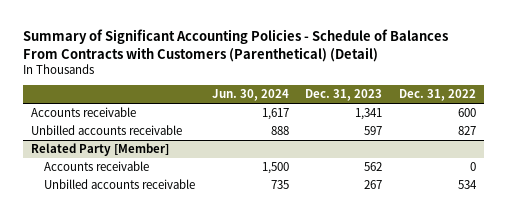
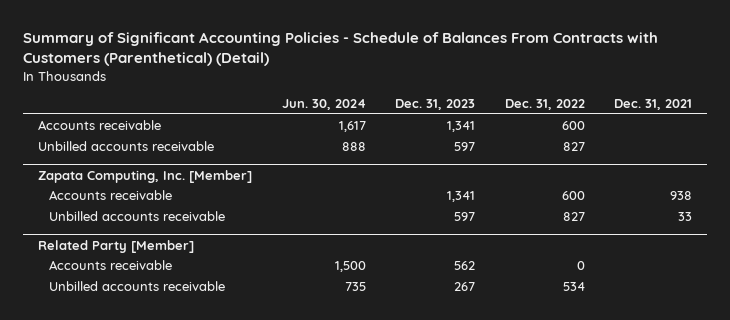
- | Jun. 30, 2024 | Dec. 31, 2023 | Dec. 31, 2022
+ | Jun. 30, 2024 | Dec. 31, 2023 | Dec. 31, 2022 | Dec. 31, 2021
+ Zapata Computing, Inc. [Member]
+ Accounts receivable | | 1,341 | 600 | 938
+ Unbilled accounts receivable | | 597 | 827 | 33

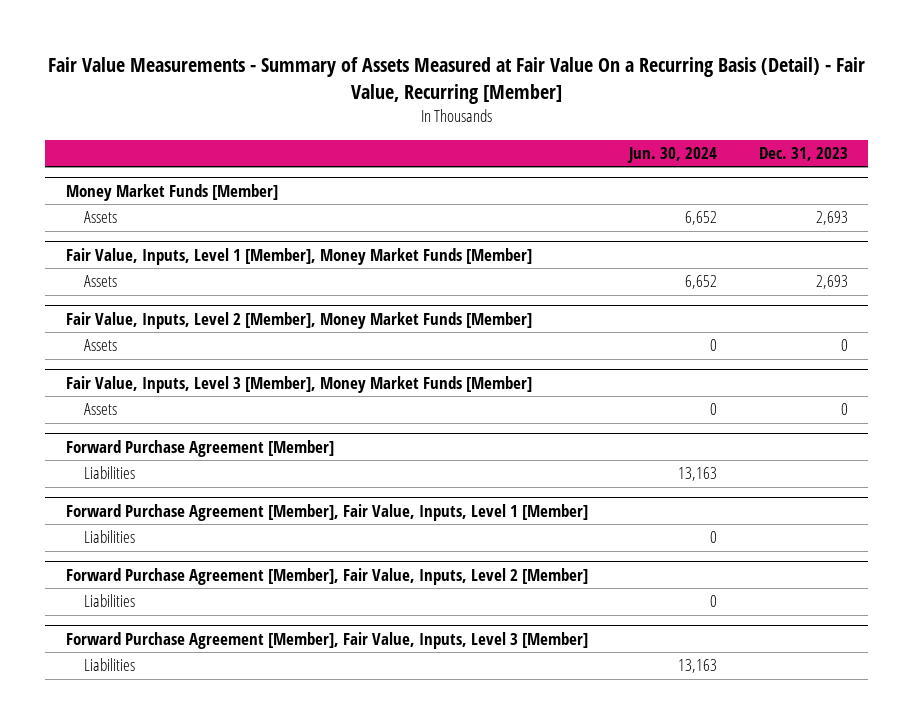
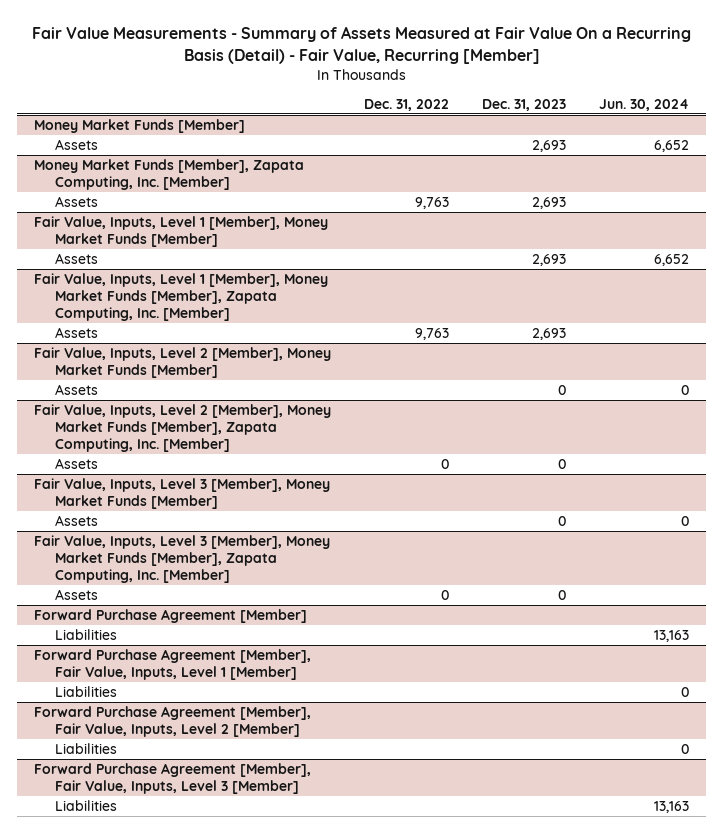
- | Jun. 30, 2024 | Dec. 31, 2023
+ | Dec. 31, 2022 | Dec. 31, 2023 | Jun. 30, 2024
+ Money Market Funds [Member], Zapata Computing, Inc. [Member]
+ Assets | 9,763 | 2,693 |
+ Fair Value, Inputs, Level 1 [Member], Money Market Funds [Member], Zapata Computing, Inc. [Member]
+ Assets | 9,763 | 2,693 |
+ Fair Value, Inputs, Level 2 [Member], Money Market Funds [Member], Zapata Computing, Inc. [Member]
+ Assets | 0 | 0 |
+ Fair Value, Inputs, Level 3 [Member], Money Market Funds [Member], Zapata Computing, Inc. [Member]
+ Assets | 0 | 0 |

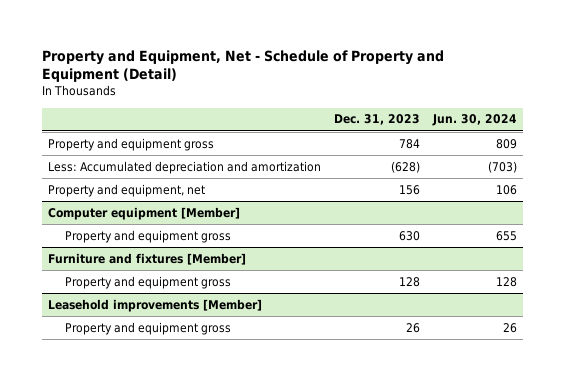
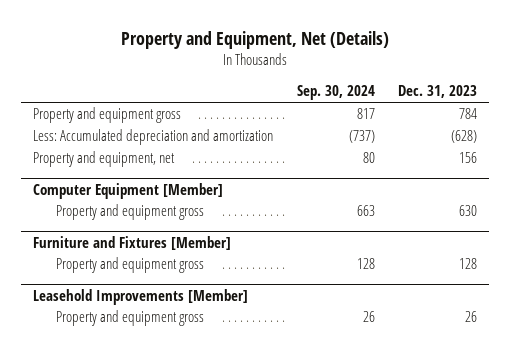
- Property and Equipment, Net - Schedule of Property and Equipment (Detail)
+ Property and Equipment, Net (Details)
- | Dec. 31, 2023 | Jun. 30, 2024
+ | Sep. 30, 2024 | Dec. 31, 2023
- Computer equipment [Member]
+ Computer Equipment [Member]
- Furniture and fixtures [Member]
+ Furniture and Fixtures [Member]
- Leasehold improvements [Member]
+ Leasehold Improvements [Member]

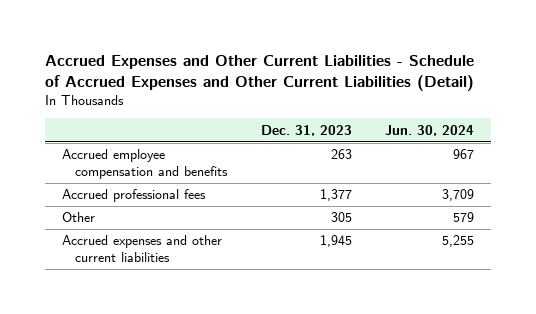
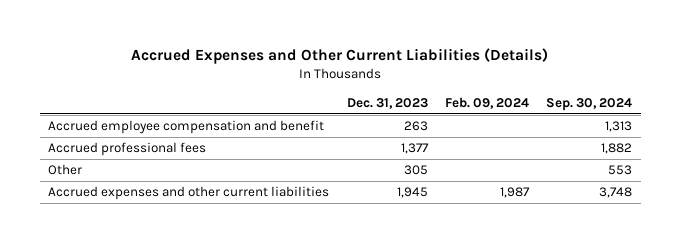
- Accrued Expenses and Other Current Liabilities - Schedule of Accrued Expenses and Other Current Liabilities (Detail)
+ Accrued Expenses and Other Current Liabilities (Details)
- | Dec. 31, 2023 | Jun. 30, 2024
+ | Dec. 31, 2023 | Feb. 09, 2024 | Sep. 30, 2024
- Accrued employee compensation and benefits | 263 | 967
+ Accrued employee compensation and benefit | 263 | | 1,313

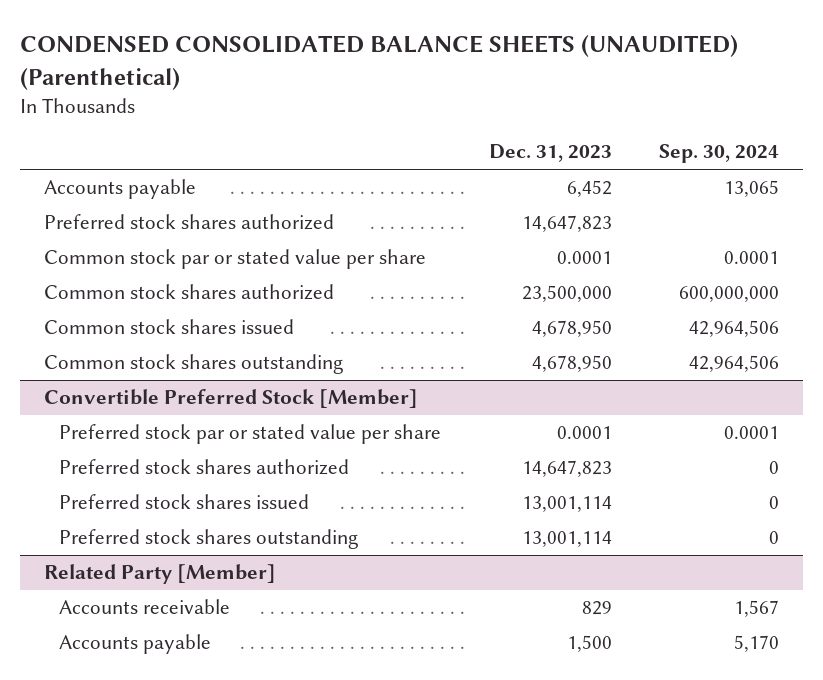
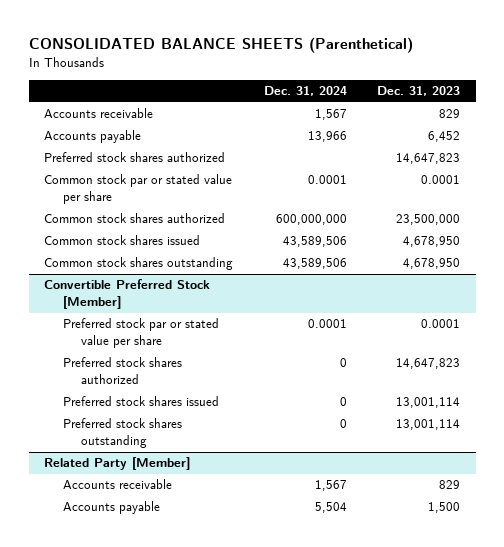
- CONDENSED CONSOLIDATED BALANCE SHEETS (UNAUDITED) (Parenthetical)
+ CONSOLIDATED BALANCE SHEETS (Parenthetical)
- | Dec. 31, 2023 | Sep. 30, 2024
+ | Dec. 31, 2024 | Dec. 31, 2023
+ Accounts receivable | 1,567 | 829

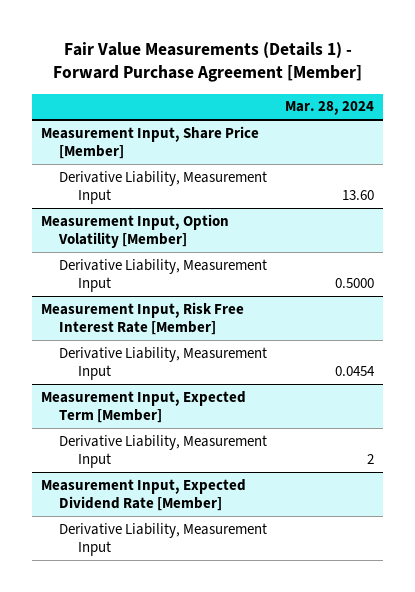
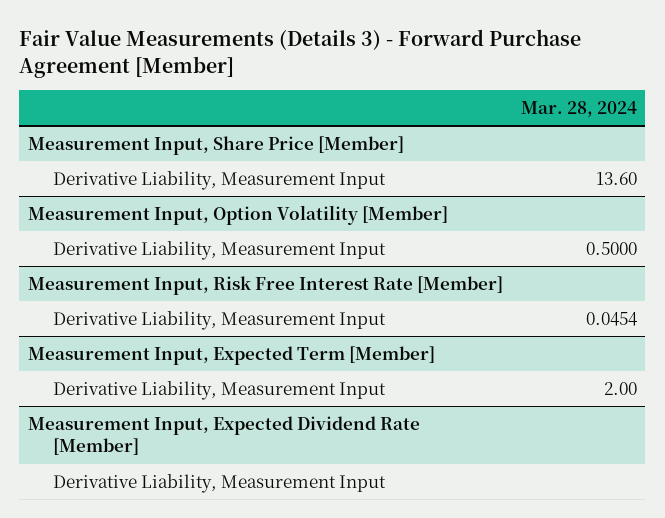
- Fair Value Measurements (Details 1) - Forward Purchase Agreement [Member]
+ Fair Value Measurements (Details 3) - Forward Purchase Agreement [Member]
@ Measurement Input, Expected Term [Member]
- Derivative Liability, Measurement Input | 2
+ Derivative Liability, Measurement Input | 2.00

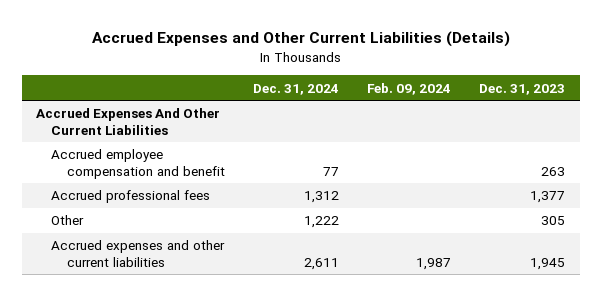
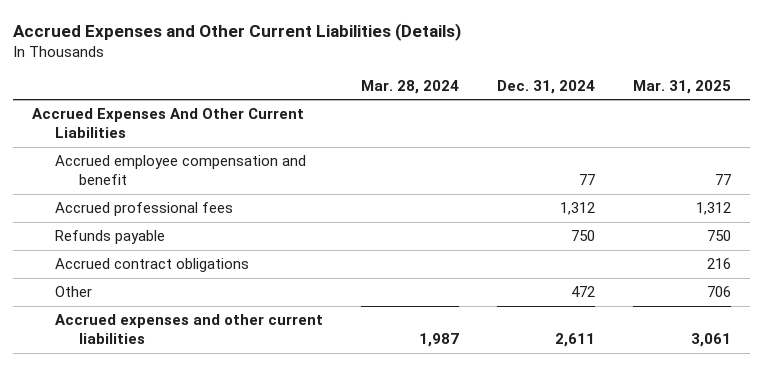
- | Dec. 31, 2024 | Feb. 09, 2024 | Dec. 31, 2023
+ | Mar. 28, 2024 | Dec. 31, 2024 | Mar. 31, 2025
- Other | 1,222 | | 305
+ Refunds payable | | 750 | 750
+ Accrued contract obligations | | | 216
+ Other | | 472 | 706

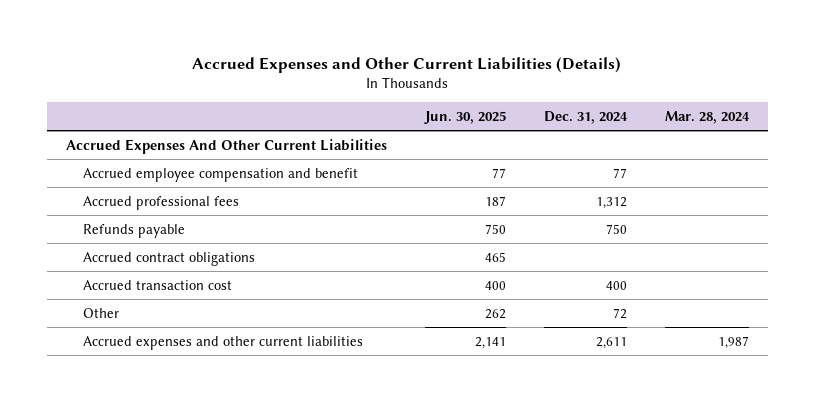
- | Mar. 28, 2024 | Dec. 31, 2024 | Mar. 31, 2025
+ | Jun. 30, 2025 | Dec. 31, 2024 | Mar. 28, 2024
- Other | | 472 | 706
+ Accrued transaction cost | 400 | 400 |
+ Other | 262 | 72 |

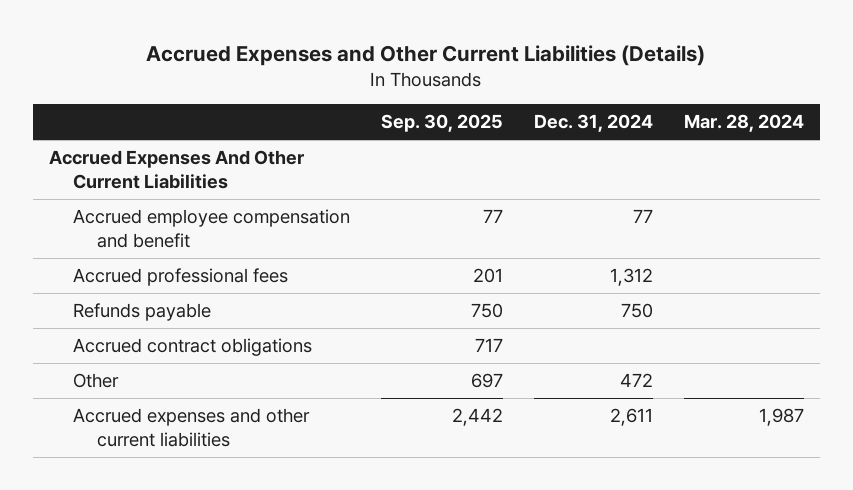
- | Jun. 30, 2025 | Dec. 31, 2024 | Mar. 28, 2024
+ | Sep. 30, 2025 | Dec. 31, 2024 | Mar. 28, 2024
- Accrued transaction cost | 400 | 400 |
- Other | 262 | 72 |
+ Other | 697 | 472 |

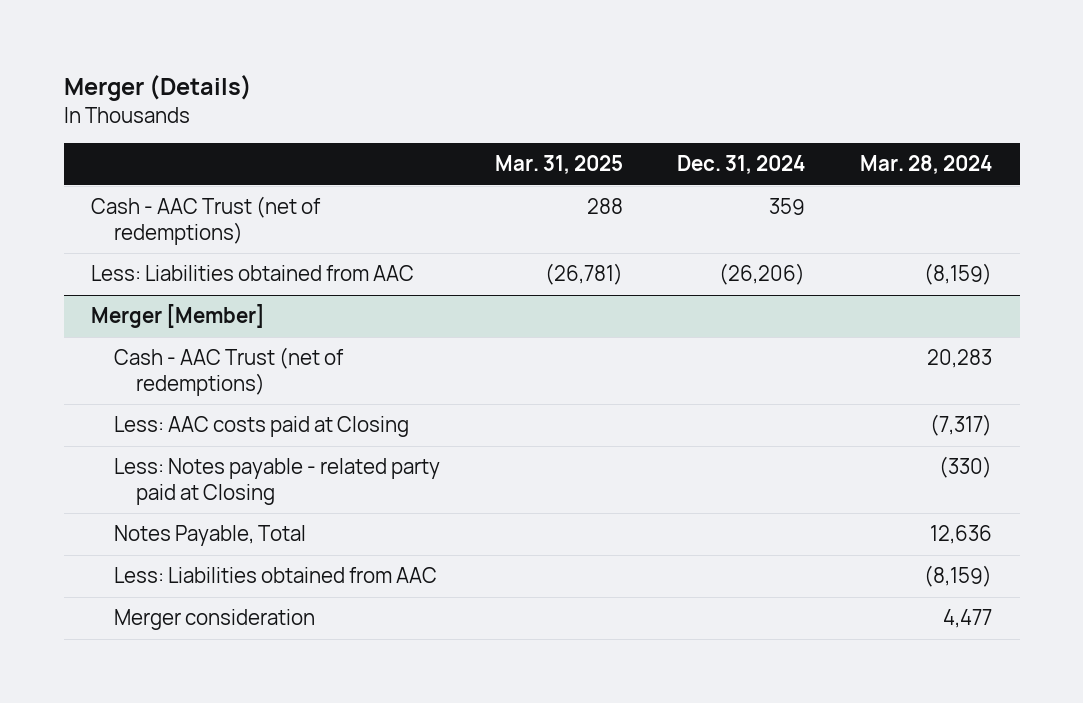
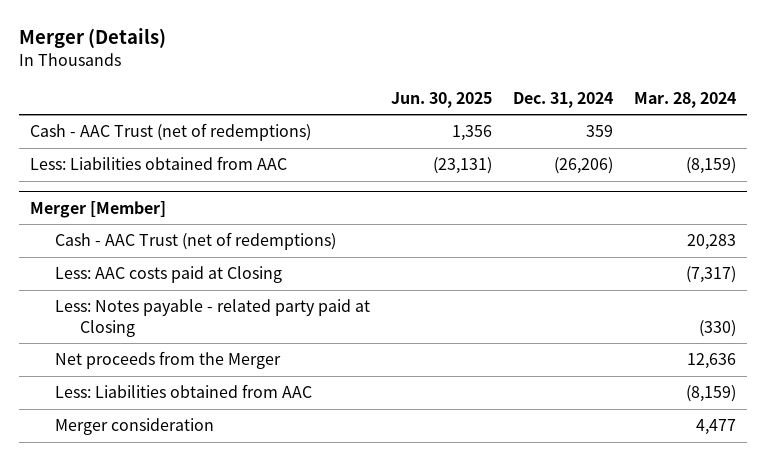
- | Mar. 31, 2025 | Dec. 31, 2024 | Mar. 28, 2024
+ | Jun. 30, 2025 | Dec. 31, 2024 | Mar. 28, 2024
@ Merger [Member]
- Notes Payable, Total | | | 12,636
+ Net proceeds from the Merger | | | 12,636

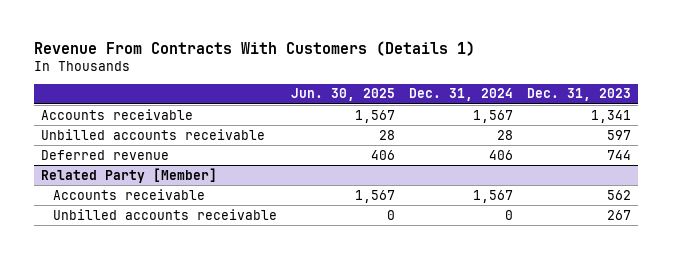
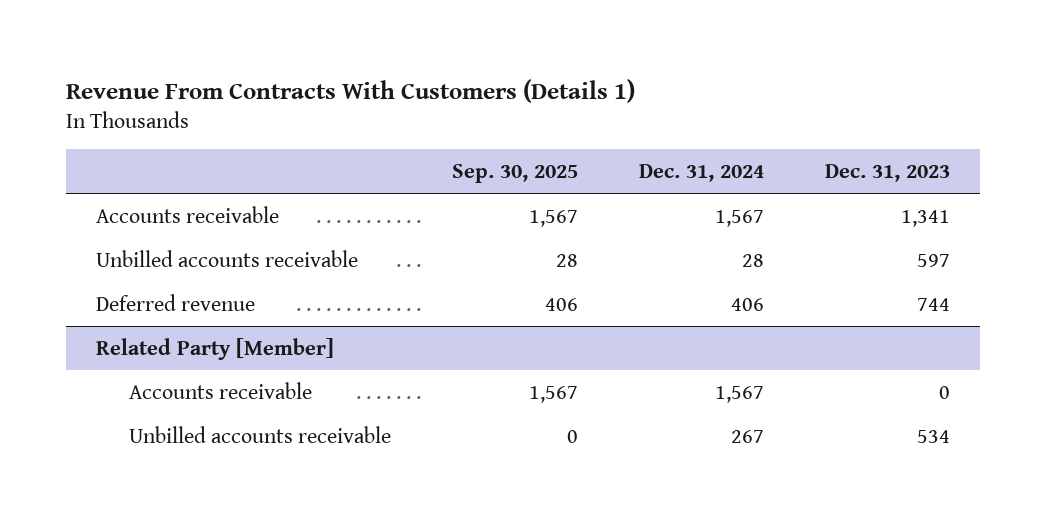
- | Jun. 30, 2025 | Dec. 31, 2024 | Dec. 31, 2023
+ | Sep. 30, 2025 | Dec. 31, 2024 | Dec. 31, 2023
@ Related Party [Member]
- Accounts receivable | 1,567 | 1,567 | 562
- Unbilled accounts receivable | 0 | 0 | 267
+ Accounts receivable | 1,567 | 1,567 | 0
+ Unbilled accounts receivable | 0 | 267 | 534

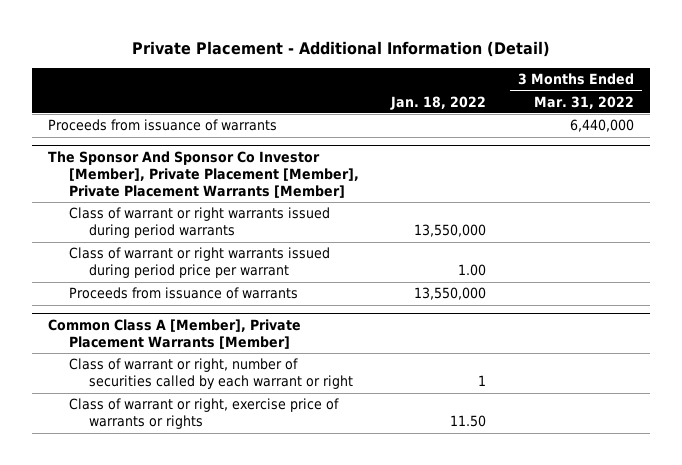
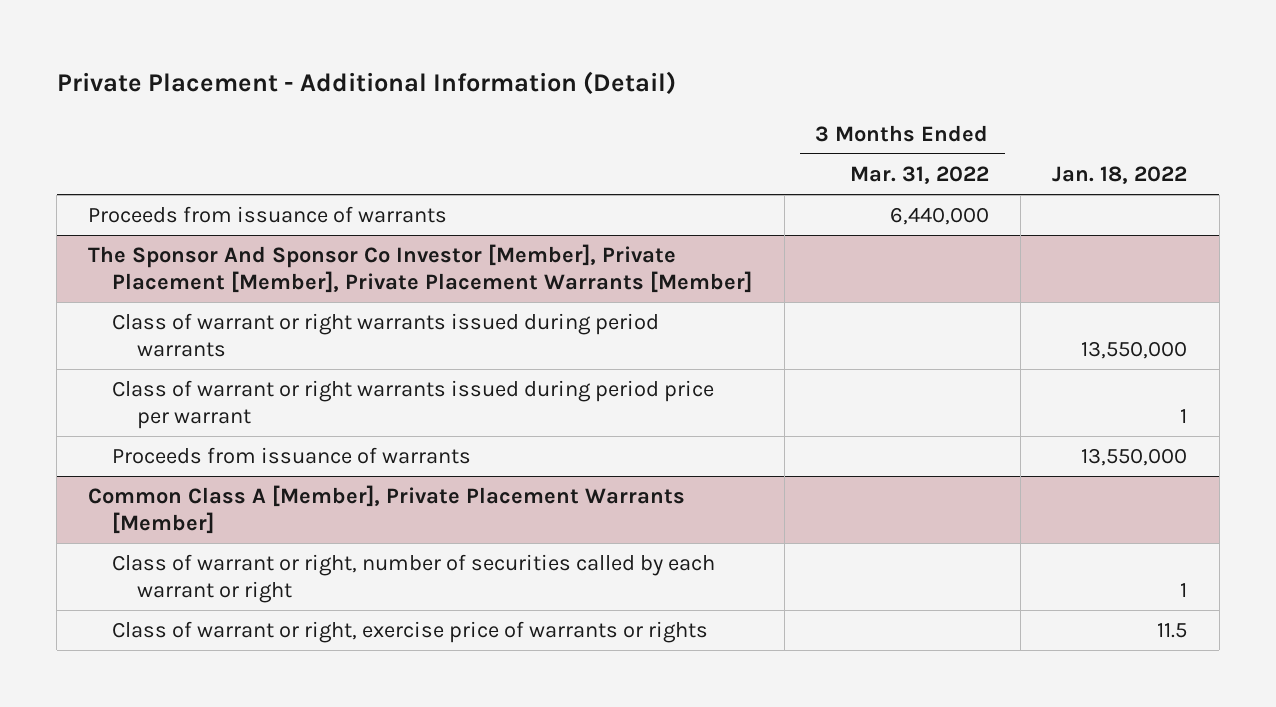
- | Jan. 18, 2022 | 3 Months Ended Mar. 31, 2022
+ | 3 Months Ended Mar. 31, 2022 | Jan. 18, 2022
@ The Sponsor And Sponsor Co Investor [Member], Private Placement [Member], Private Placement Warrants [Member]
- Class of warrant or right warrants issued during period price per warrant | 1.00 |
+ Class of warrant or right warrants issued during period price per warrant | | 1
@ Common Class A [Member], Private Placement Warrants [Member]
- Class of warrant or right, exercise price of warrants or rights | 11.50 |
+ Class of warrant or right, exercise price of warrants or rights | | 11.5

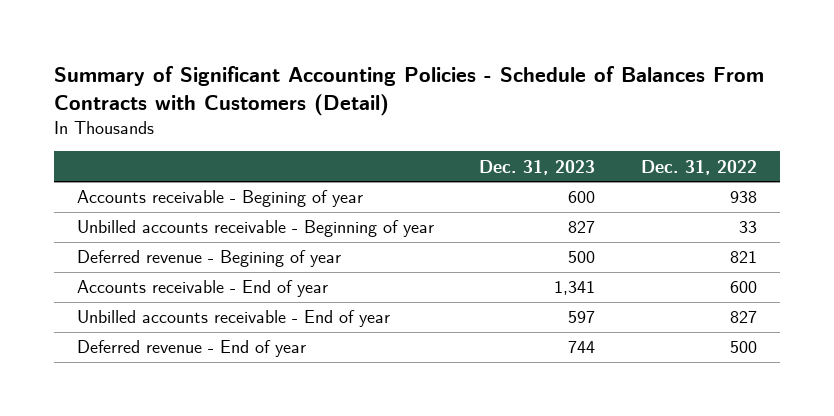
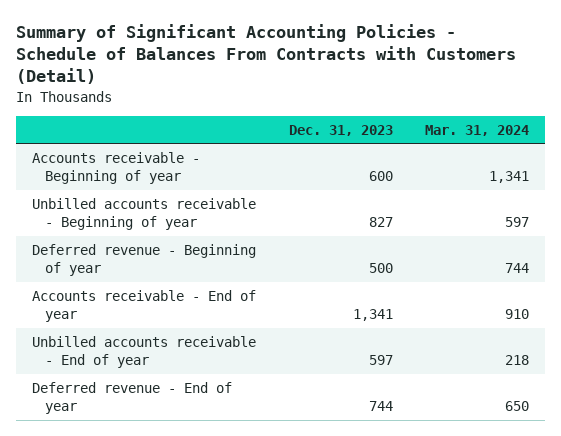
- | Dec. 31, 2023 | Dec. 31, 2022
+ | Dec. 31, 2023 | Mar. 31, 2024
- Accounts receivable - Begining of year | 600 | 938
+ Accounts receivable - Beginning of year | 600 | 1,341
- Deferred revenue - Begining of year | 500 | 821
+ Deferred revenue - Beginning of year | 500 | 744

